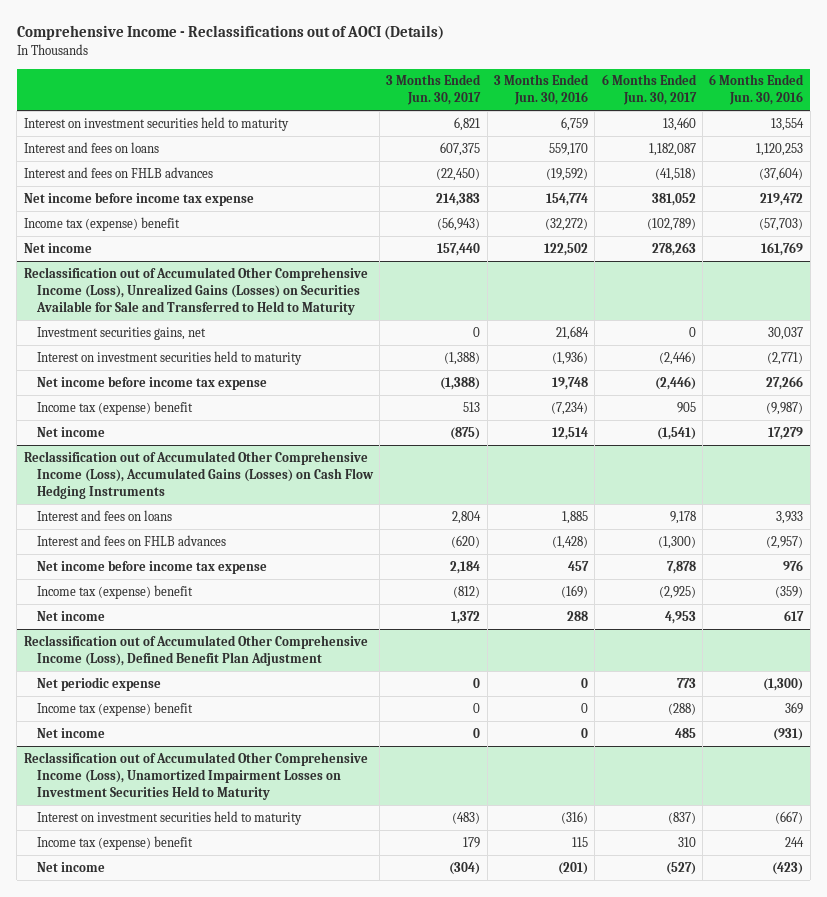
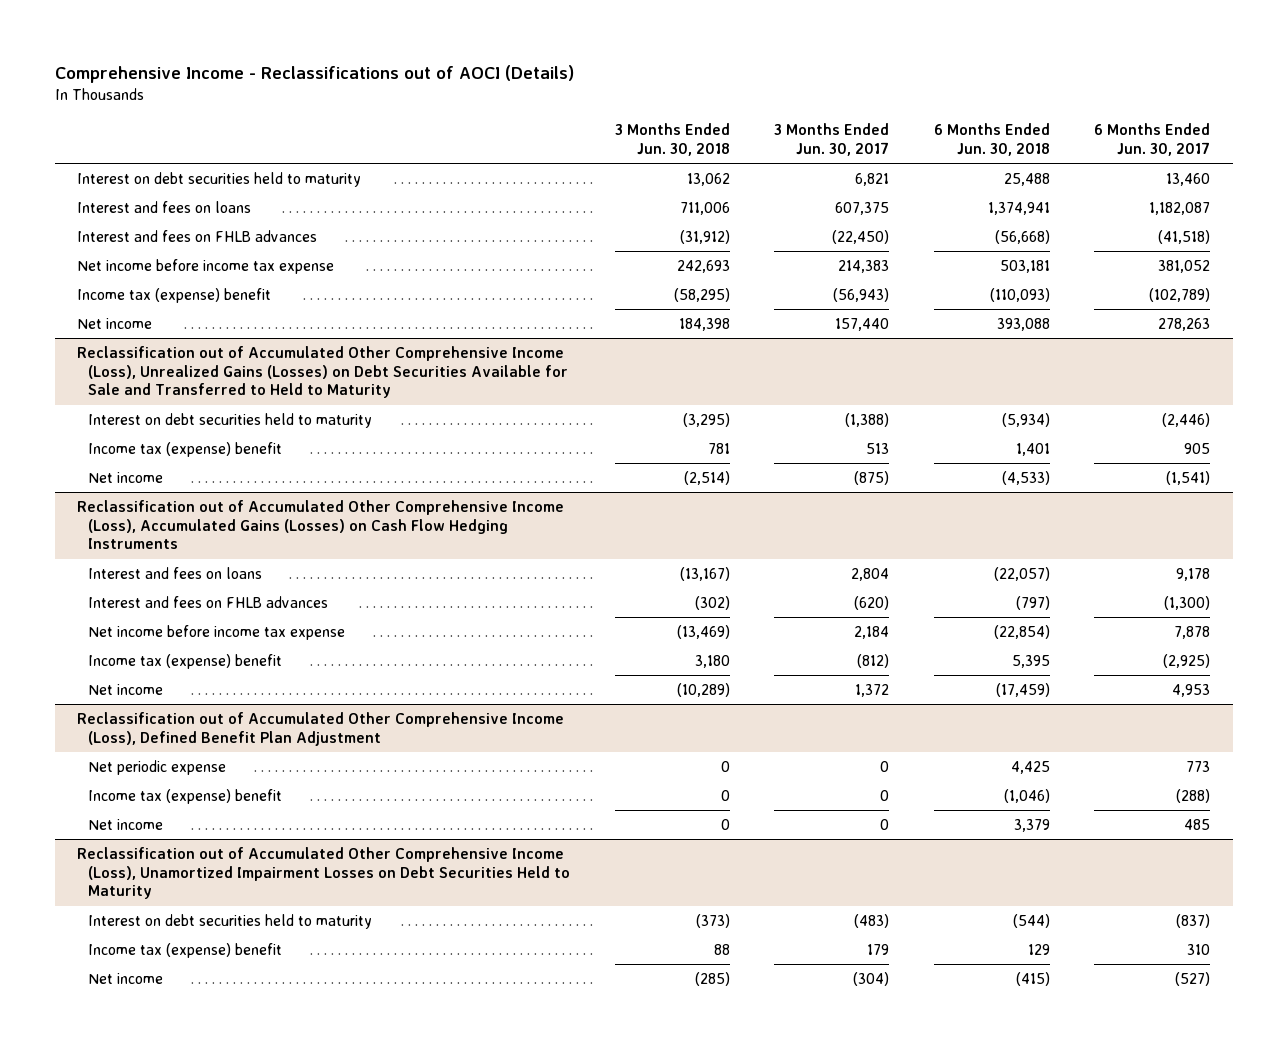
- | 3 Months Ended Jun. 30, 2017 | 3 Months Ended Jun. 30, 2016 | 6 Months Ended Jun. 30, 2017 | 6 Months Ended Jun. 30, 2016
+ | 3 Months Ended Jun. 30, 2018 | 3 Months Ended Jun. 30, 2017 | 6 Months Ended Jun. 30, 2018 | 6 Months Ended Jun. 30, 2017
- Interest on investment securities held to maturity | 6,821 | 6,759 | 13,460 | 13,554
+ Interest on debt securities held to maturity | 13,062 | 6,821 | 25,488 | 13,460
- Reclassification out of Accumulated Other Comprehensive Income (Loss), Unrealized Gains (Losses) on Securities Available for Sale and Transferred to Held to Maturity
- Investment securities gains, net | 0 | 21,684 | 0 | 30,037
- Interest on investment securities held to maturity | (1,388) | (1,936) | (2,446) | (2,771)
- Net income before income tax expense | (1,388) | 19,748 | (2,446) | 27,266
+ Reclassification out of Accumulated Other Comprehensive Income (Loss), Unrealized Gains (Losses) on Debt Securities Available for Sale and Transferred to Held to Maturity
+ Interest on debt securities held to maturity | (3,295) | (1,388) | (5,934) | (2,446)
- Reclassification out of Accumulated Other Comprehensive Income (Loss), Unamortized Impairment Losses on Investment Securities Held to Maturity
- Interest on investment securities held to maturity | (483) | (316) | (837) | (667)
+ Reclassification out of Accumulated Other Comprehensive Income (Loss), Unamortized Impairment Losses on Debt Securities Held to Maturity
+ Interest on debt securities held to maturity | (373) | (483) | (544) | (837)

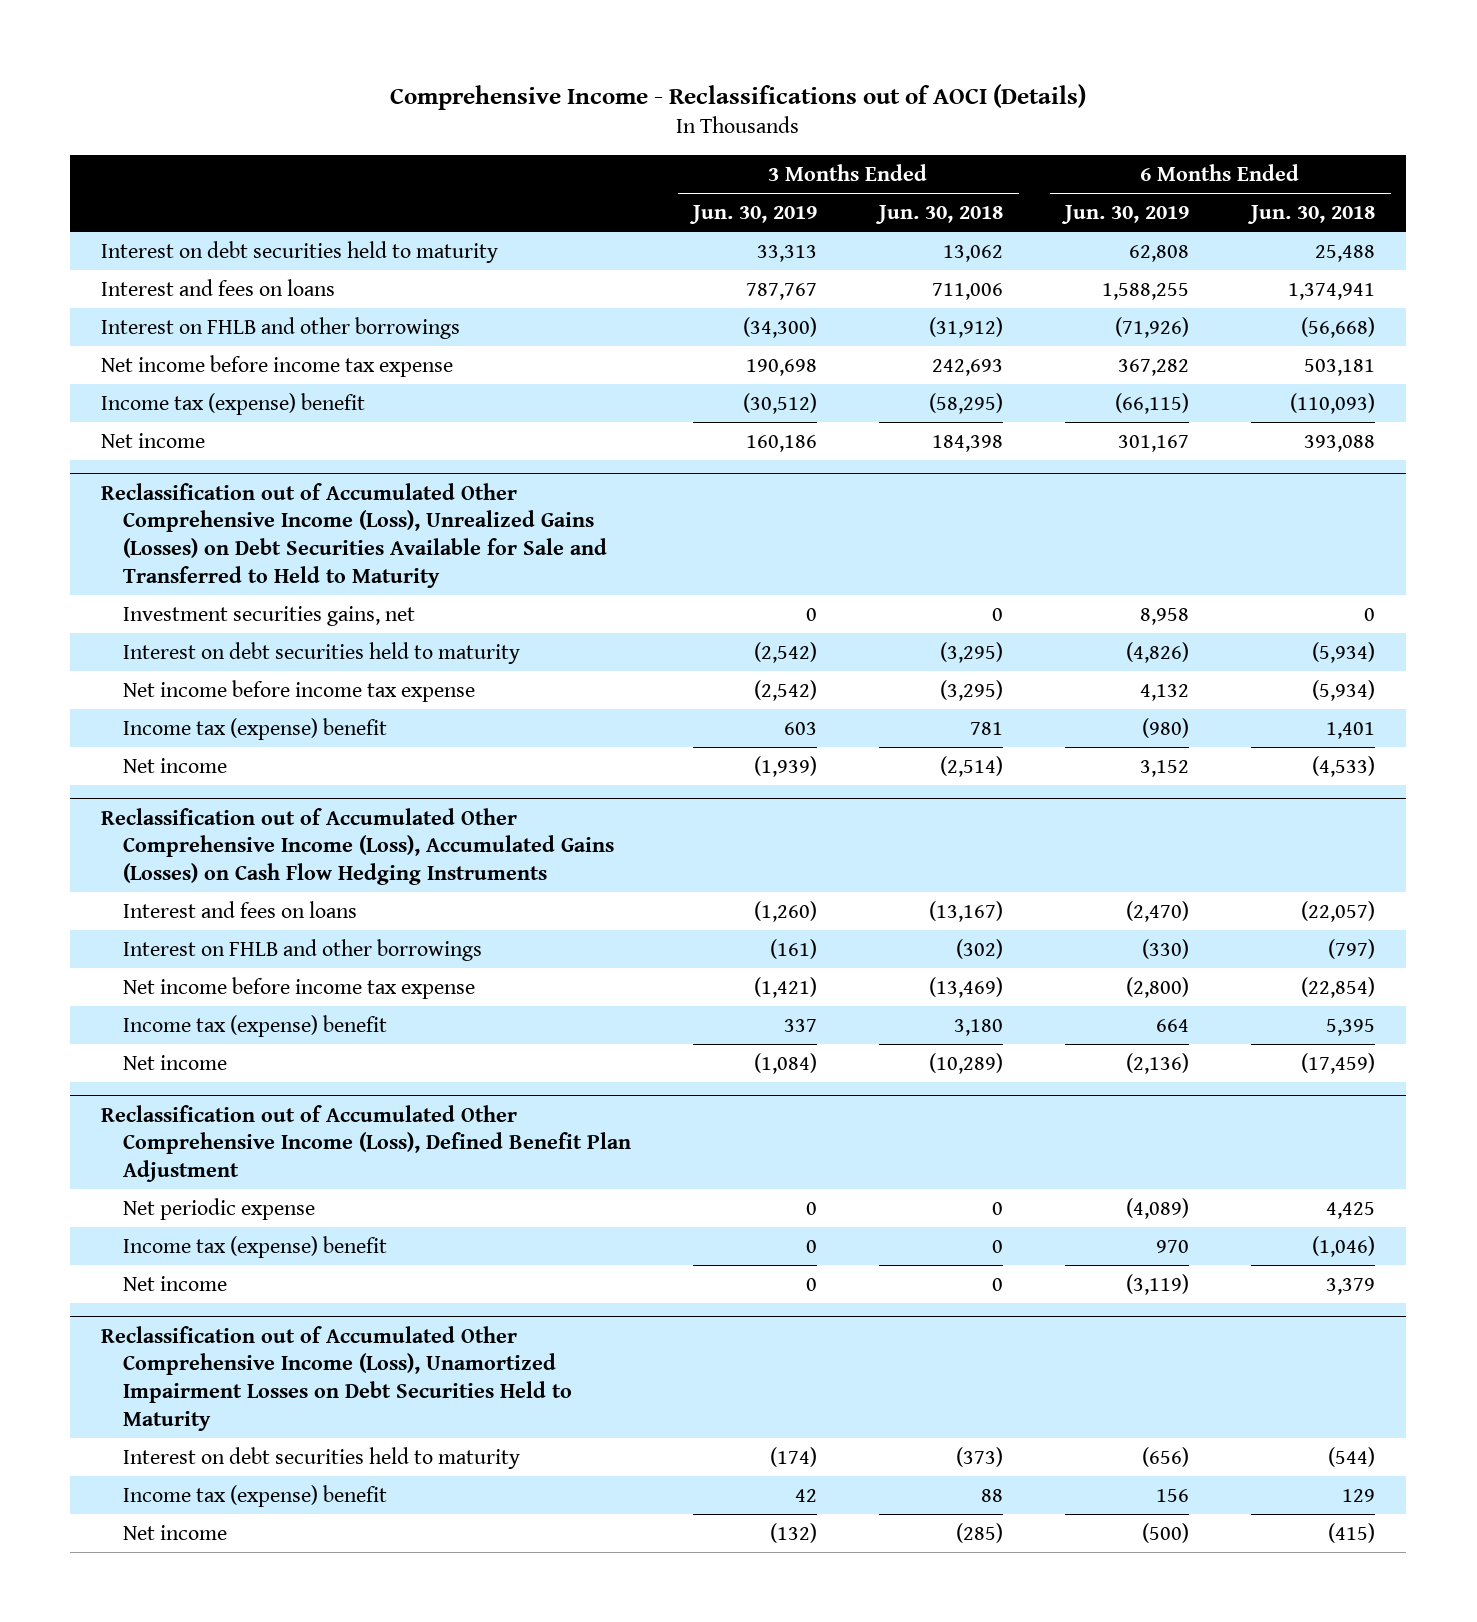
- | 3 Months Ended Jun. 30, 2018 | 3 Months Ended Jun. 30, 2017 | 6 Months Ended Jun. 30, 2018 | 6 Months Ended Jun. 30, 2017
+ | 3 Months Ended Jun. 30, 2019 | 3 Months Ended Jun. 30, 2018 | 6 Months Ended Jun. 30, 2019 | 6 Months Ended Jun. 30, 2018
- Interest and fees on FHLB advances | (31,912) | (22,450) | (56,668) | (41,518)
+ Interest on FHLB and other borrowings | (34,300) | (31,912) | (71,926) | (56,668)
@ Reclassification out of Accumulated Other Comprehensive Income (Loss), Unrealized Gains (Losses) on Debt Securities Available for Sale and Transferred to Held to Maturity
+ Investment securities gains, net | 0 | 0 | 8,958 | 0
+ Net income before income tax expense | (2,542) | (3,295) | 4,132 | (5,934)
@ Reclassification out of Accumulated Other Comprehensive Income (Loss), Accumulated Gains (Losses) on Cash Flow Hedging Instruments
- Interest and fees on FHLB advances | (302) | (620) | (797) | (1,300)
+ Interest on FHLB and other borrowings | (161) | (302) | (330) | (797)

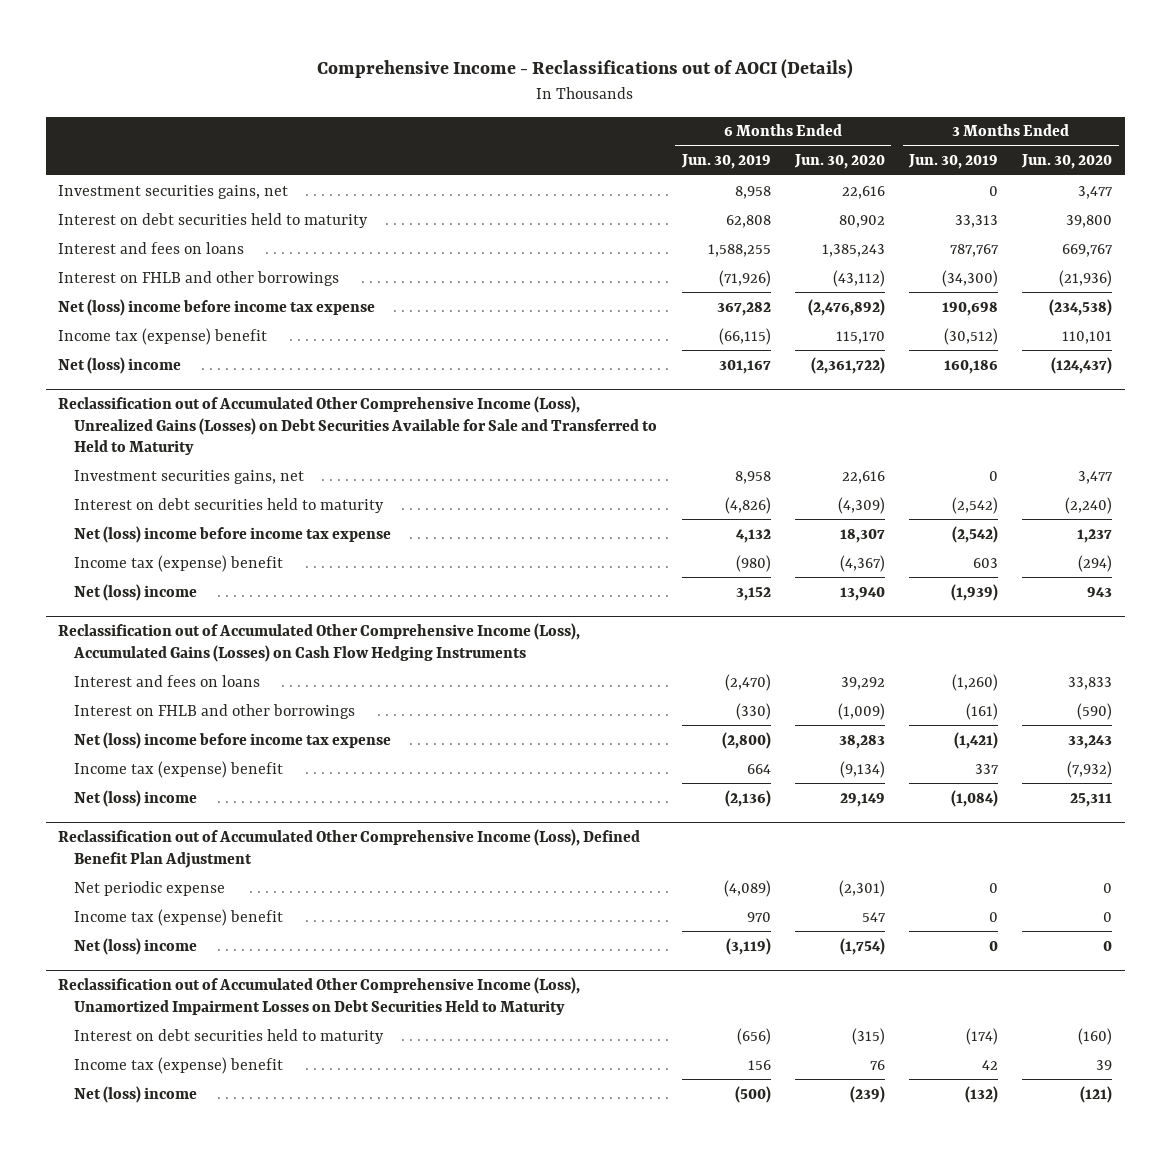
- | 3 Months Ended Jun. 30, 2019 | 3 Months Ended Jun. 30, 2018 | 6 Months Ended Jun. 30, 2019 | 6 Months Ended Jun. 30, 2018
+ | 6 Months Ended Jun. 30, 2019 | 6 Months Ended Jun. 30, 2020 | 3 Months Ended Jun. 30, 2019 | 3 Months Ended Jun. 30, 2020
+ Investment securities gains, net | 8,958 | 22,616 | 0 | 3,477
- Net income before income tax expense | 190,698 | 242,693 | 367,282 | 503,181
+ Net (loss) income before income tax expense | 367,282 | (2,476,892) | 190,698 | (234,538)
- Net income | 160,186 | 184,398 | 301,167 | 393,088
+ Net (loss) income | 301,167 | (2,361,722) | 160,186 | (124,437)
@ Reclassification out of Accumulated Other Comprehensive Income (Loss), Unrealized Gains (Losses) on Debt Securities Available for Sale and Transferred to Held to Maturity
- Net income before income tax expense | (2,542) | (3,295) | 4,132 | (5,934)
+ Net (loss) income before income tax expense | 4,132 | 18,307 | (2,542) | 1,237
- Net income | (1,939) | (2,514) | 3,152 | (4,533)
+ Net (loss) income | 3,152 | 13,940 | (1,939) | 943
@ Reclassification out of Accumulated Other Comprehensive Income (Loss), Accumulated Gains (Losses) on Cash Flow Hedging Instruments
- Net income before income tax expense | (1,421) | (13,469) | (2,800) | (22,854)
+ Net (loss) income before income tax expense | (2,800) | 38,283 | (1,421) | 33,243
- Net income | (1,084) | (10,289) | (2,136) | (17,459)
+ Net (loss) income | (2,136) | 29,149 | (1,084) | 25,311
@ Reclassification out of Accumulated Other Comprehensive Income (Loss), Defined Benefit Plan Adjustment
- Net income | 0 | 0 | (3,119) | 3,379
+ Net (loss) income | (3,119) | (1,754) | 0 | 0
@ Reclassification out of Accumulated Other Comprehensive Income (Loss), Unamortized Impairment Losses on Debt Securities Held to Maturity
- Net income | (132) | (285) | (500) | (415)
+ Net (loss) income | (500) | (239) | (132) | (121)

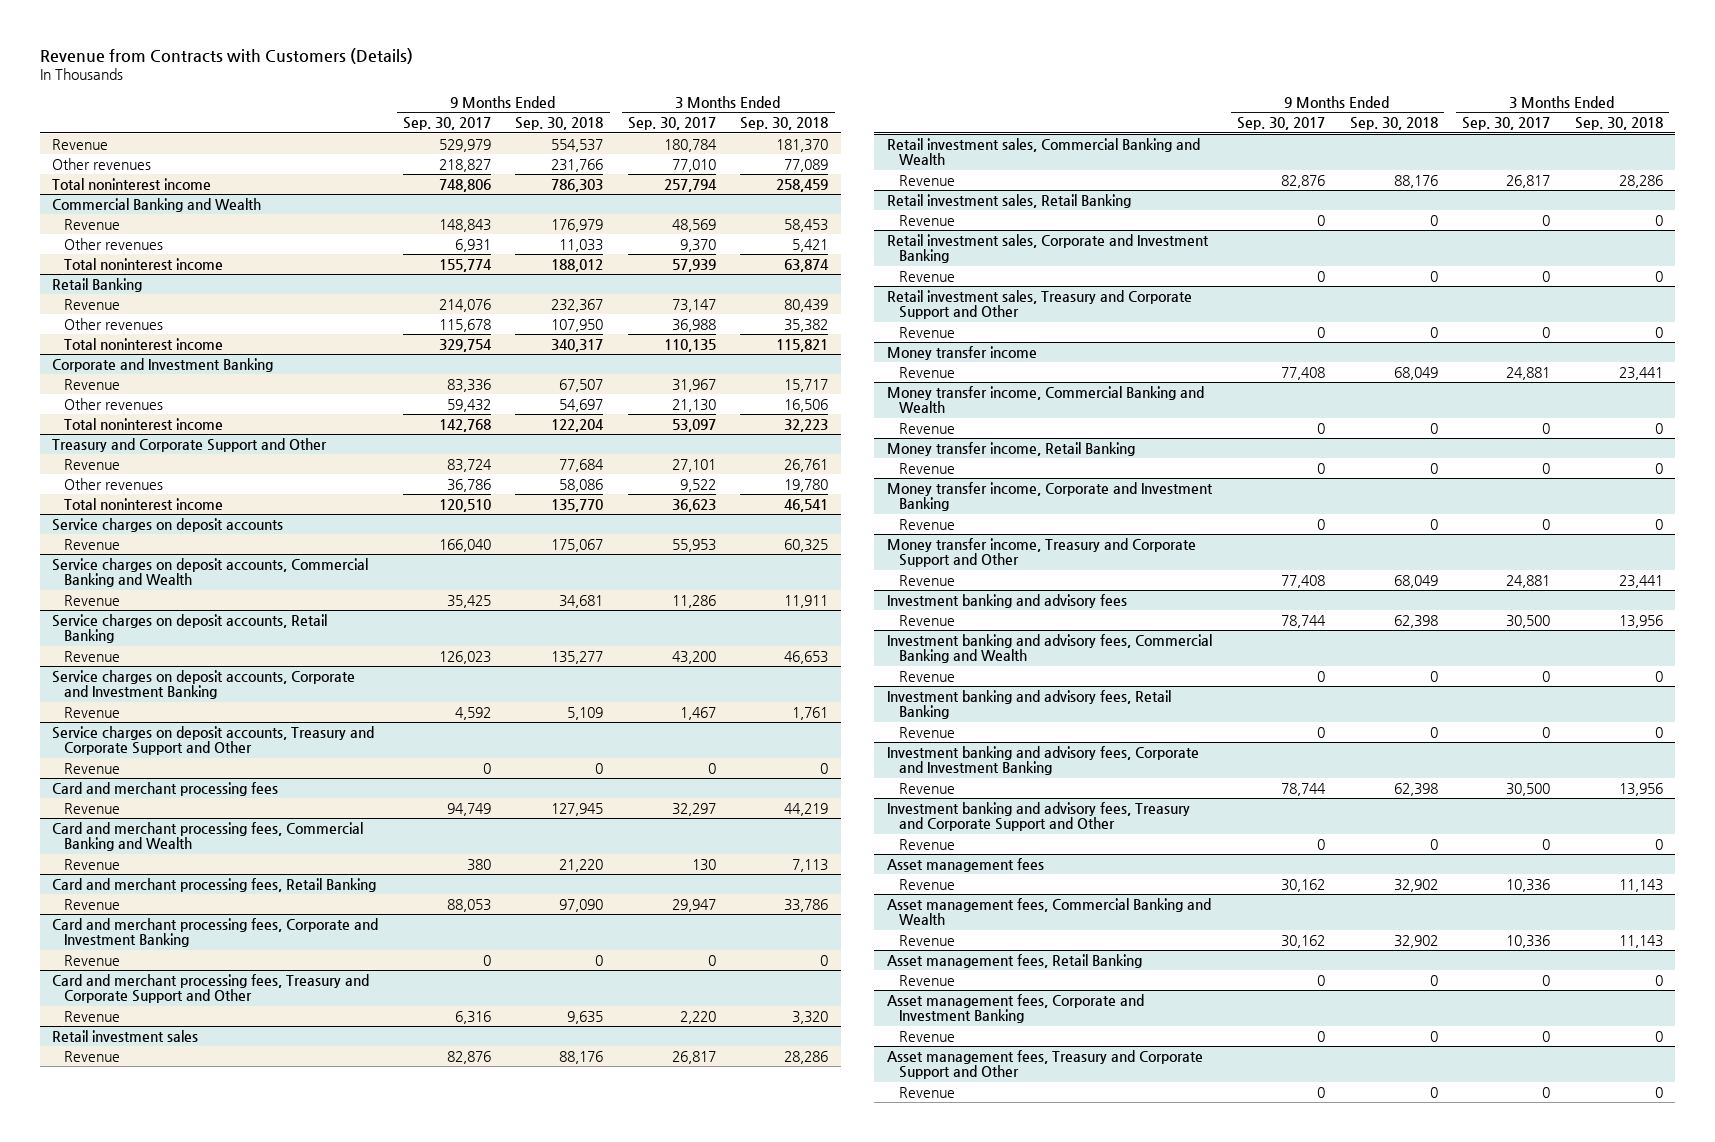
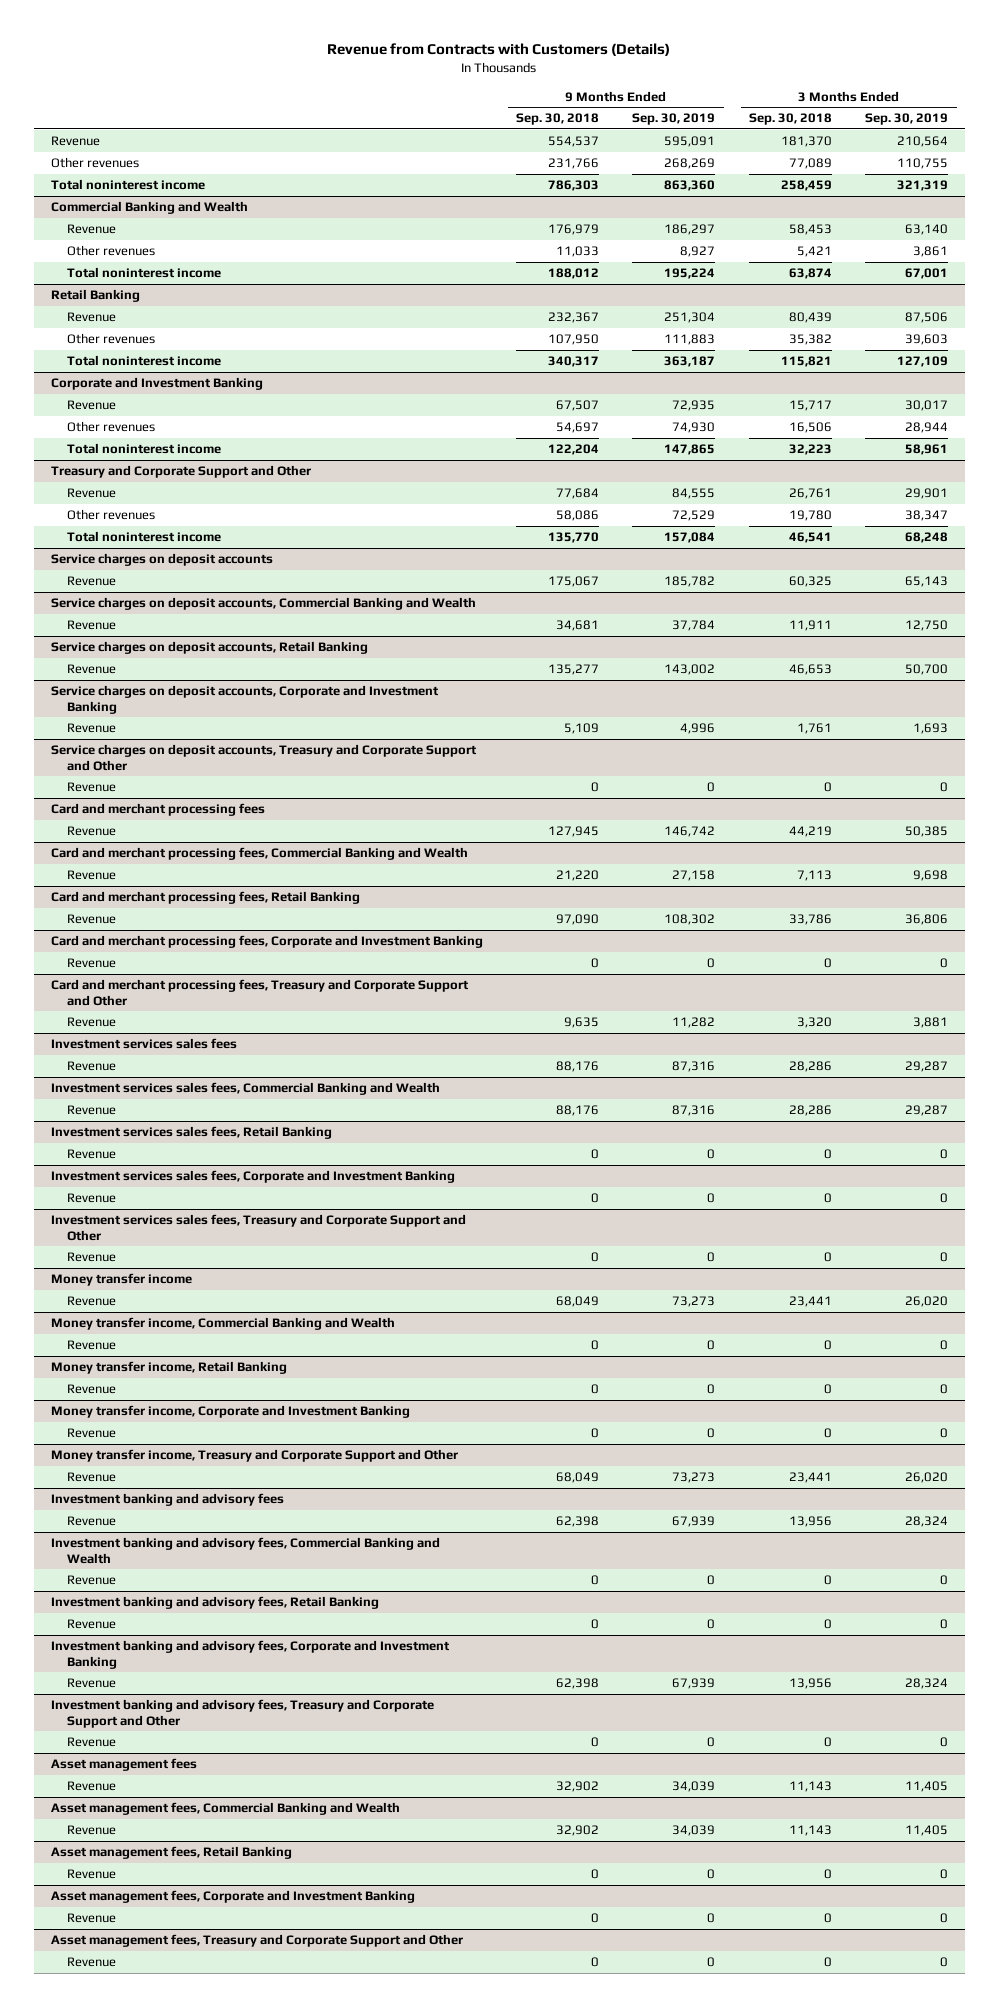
- | 9 Months Ended Sep. 30, 2017 | 9 Months Ended Sep. 30, 2018 | 3 Months Ended Sep. 30, 2017 | 3 Months Ended Sep. 30, 2018
+ | 9 Months Ended Sep. 30, 2018 | 9 Months Ended Sep. 30, 2019 | 3 Months Ended Sep. 30, 2018 | 3 Months Ended Sep. 30, 2019
- Retail investment sales
+ Investment services sales fees
- Retail investment sales, Commercial Banking and Wealth
+ Investment services sales fees, Commercial Banking and Wealth
- Retail investment sales, Retail Banking
+ Investment services sales fees, Retail Banking
- Retail investment sales, Corporate and Investment Banking
+ Investment services sales fees, Corporate and Investment Banking
- Retail investment sales, Treasury and Corporate Support and Other
+ Investment services sales fees, Treasury and Corporate Support and Other

